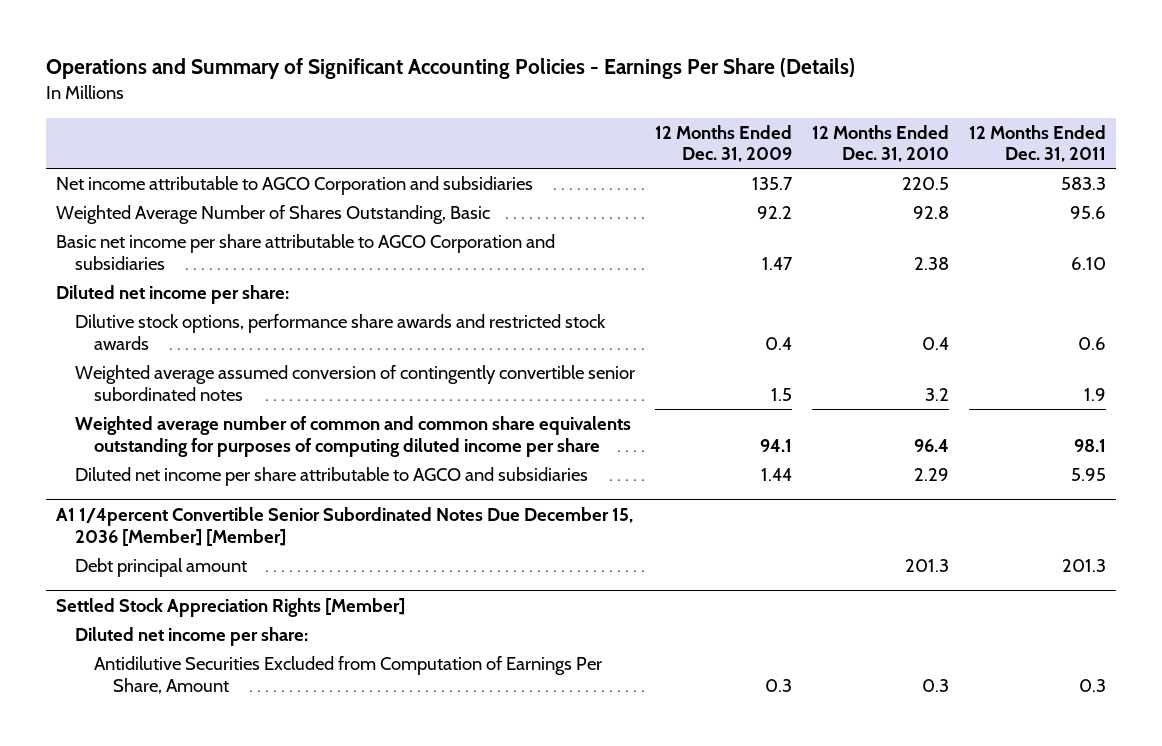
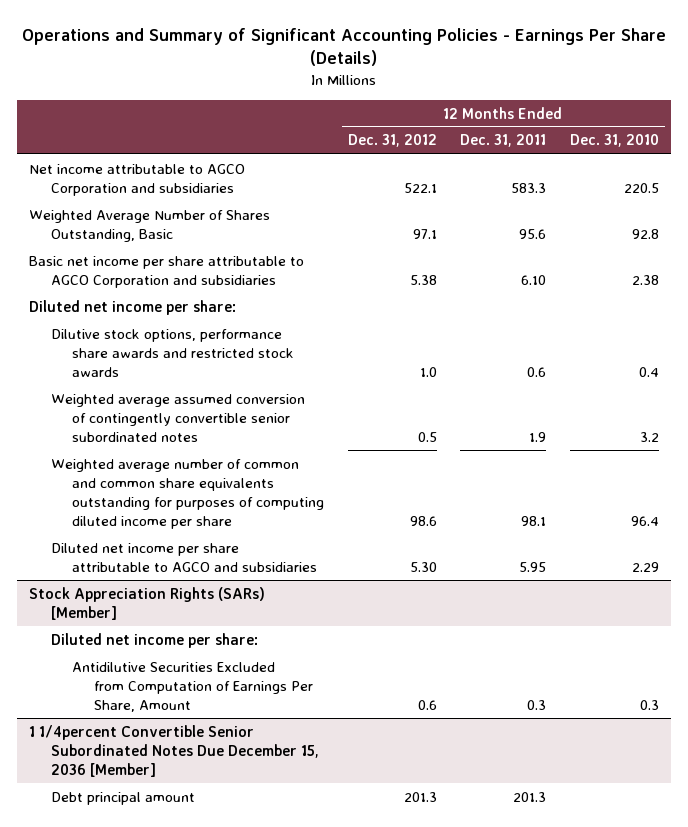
- | 12 Months Ended Dec. 31, 2009 | 12 Months Ended Dec. 31, 2010 | 12 Months Ended Dec. 31, 2011
+ | 12 Months Ended Dec. 31, 2012 | 12 Months Ended Dec. 31, 2011 | 12 Months Ended Dec. 31, 2010
- A1 1/4percent Convertible Senior Subordinated Notes Due December 15, 2036 [Member] [Member]
- Debt principal amount | | 201.3 | 201.3
- Settled Stock Appreciation Rights [Member]
+ Stock Appreciation Rights (SARs) [Member]
+ 1 1/4percent Convertible Senior Subordinated Notes Due December 15, 2036 [Member]
+ Debt principal amount | 201.3 | 201.3 |

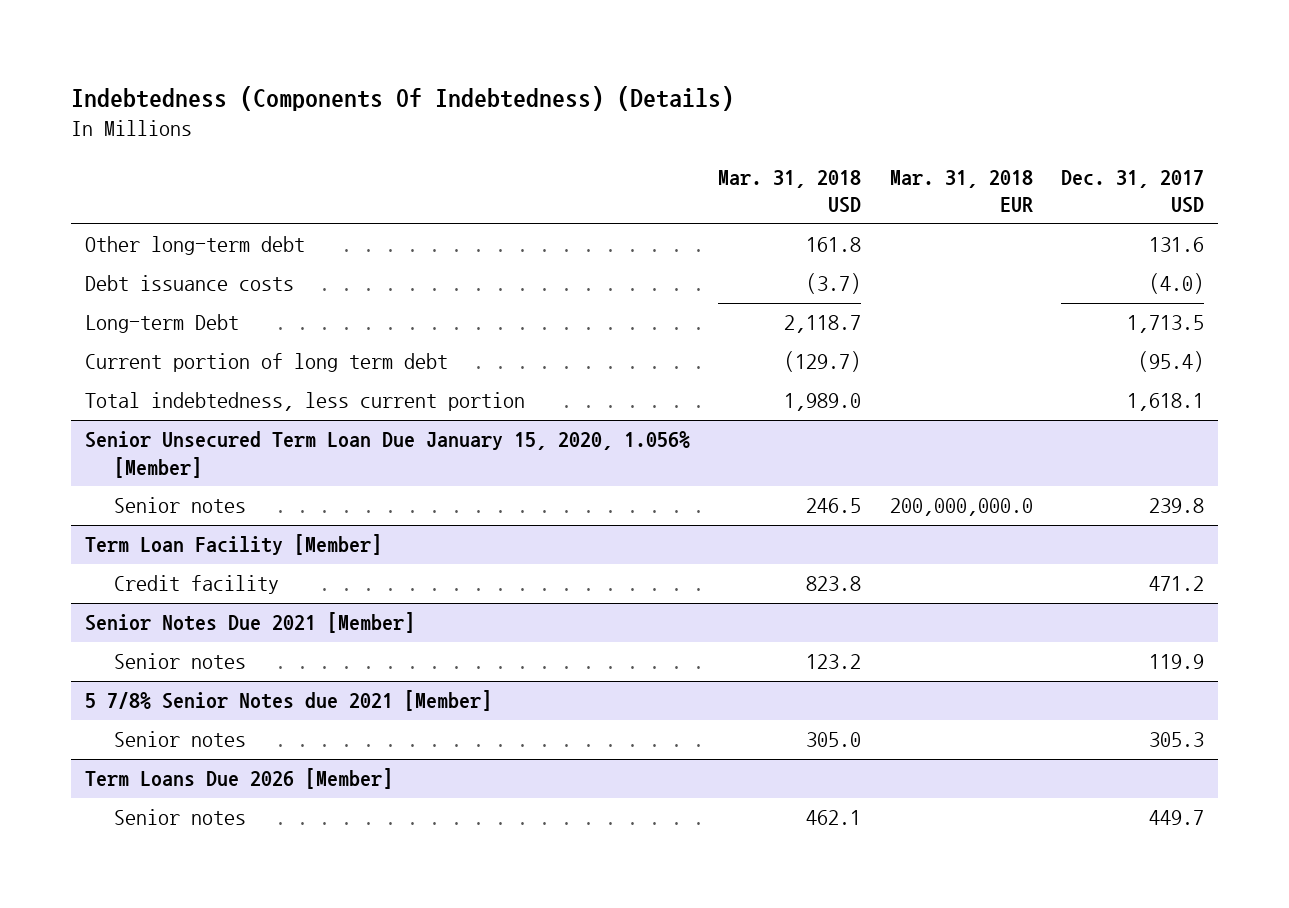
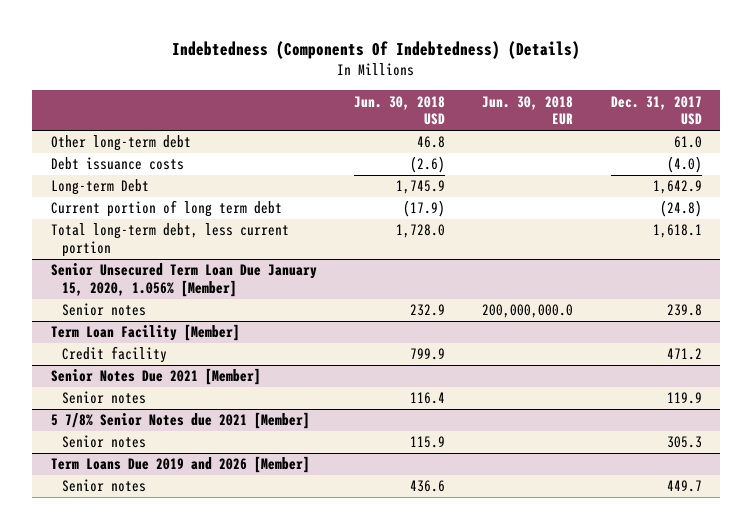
- | Mar. 31, 2018 USD | Mar. 31, 2018 EUR | Dec. 31, 2017 USD
+ | Jun. 30, 2018 USD | Jun. 30, 2018 EUR | Dec. 31, 2017 USD
- Other long-term debt | 161.8 | | 131.6
+ Other long-term debt | 46.8 | | 61.0
- Long-term Debt | 2,118.7 | | 1,713.5
- Current portion of long term debt | (129.7) | | (95.4)
- Total indebtedness, less current portion | 1,989.0 | | 1,618.1
+ Long-term Debt | 1,745.9 | | 1,642.9
+ Current portion of long term debt | (17.9) | | (24.8)
+ Total long-term debt, less current portion | 1,728.0 | | 1,618.1
- Term Loans Due 2026 [Member]
+ Term Loans Due 2019 and 2026 [Member]

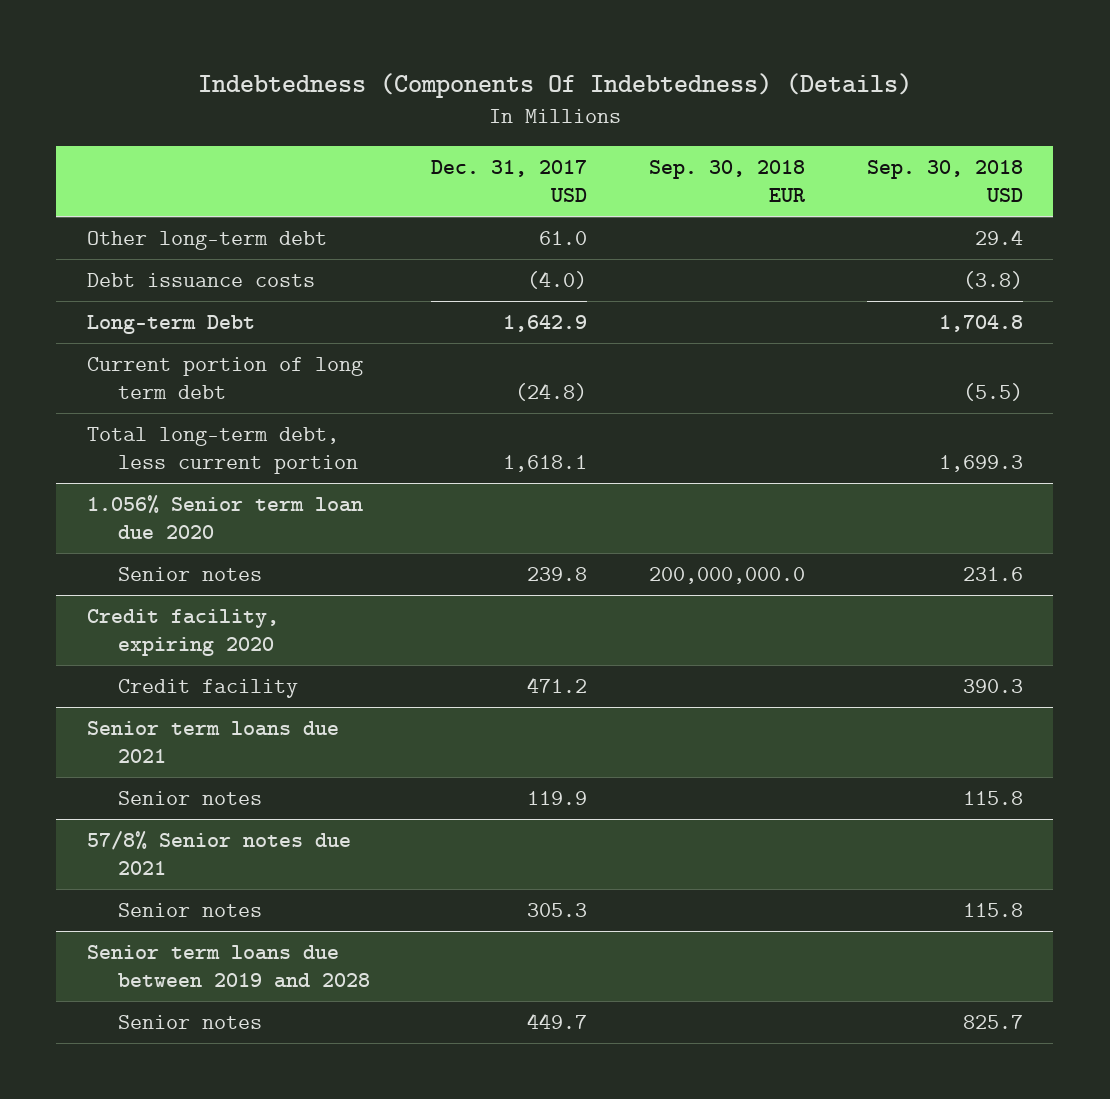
- | Jun. 30, 2018 USD | Jun. 30, 2018 EUR | Dec. 31, 2017 USD
+ | Dec. 31, 2017 USD | Sep. 30, 2018 EUR | Sep. 30, 2018 USD
- Senior Unsecured Term Loan Due January 15, 2020, 1.056% [Member]
+ 1.056% Senior term loan due 2020
- Term Loan Facility [Member]
+ Credit facility, expiring 2020
- Senior Notes Due 2021 [Member]
+ Senior term loans due 2021
- 5 7/8% Senior Notes due 2021 [Member]
+ 57/8% Senior notes due 2021
- Term Loans Due 2019 and 2026 [Member]
+ Senior term loans due between 2019 and 2028

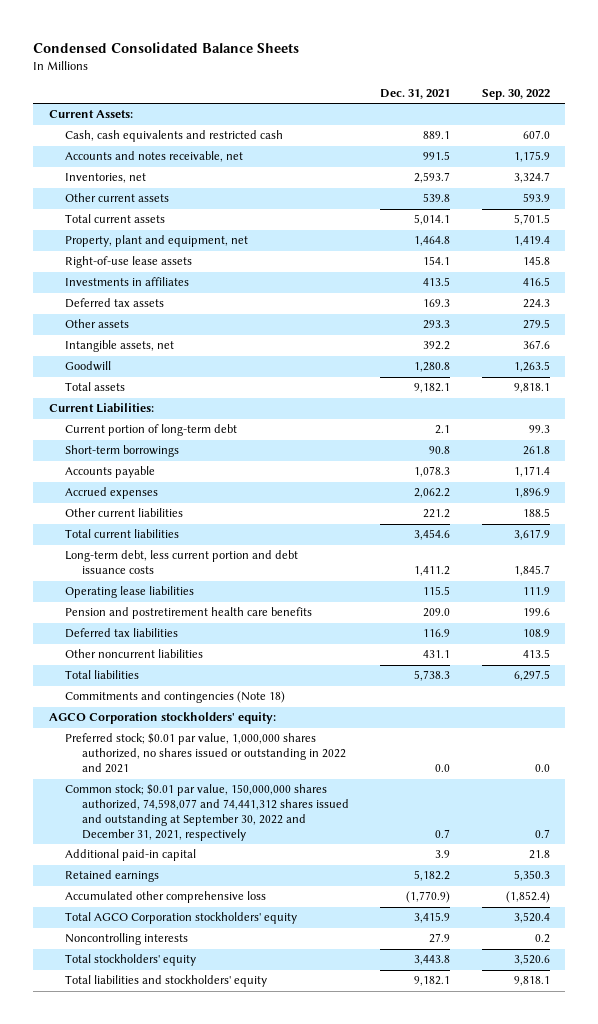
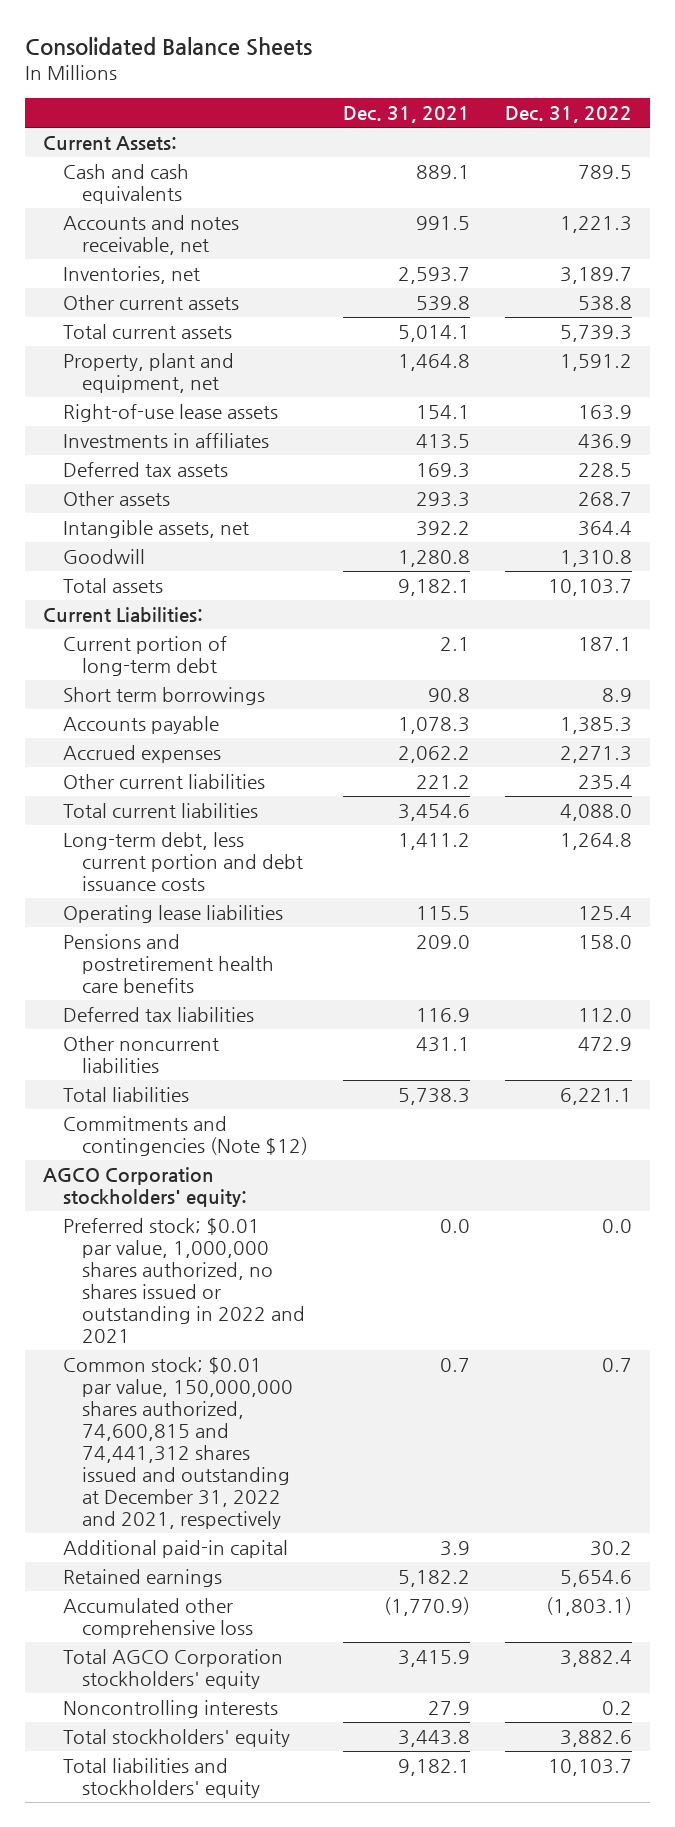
- Condensed Consolidated Balance Sheets
+ Consolidated Balance Sheets
- | Dec. 31, 2021 | Sep. 30, 2022
+ | Dec. 31, 2021 | Dec. 31, 2022
- Cash, cash equivalents and restricted cash | 889.1 | 607.0
+ Cash and cash equivalents | 889.1 | 789.5
- Short-term borrowings | 90.8 | 261.8
+ Short term borrowings | 90.8 | 8.9
- Pension and postretirement health care benefits | 209.0 | 199.6
+ Pensions and postretirement health care benefits | 209.0 | 158.0
- Commitments and contingencies (Note 18)
+ Commitments and contingencies (Note $12)
- Common stock; $0.01 par value, 150,000,000 shares authorized, 74,598,077 and 74,441,312 shares issued and outstanding at September 30, 2022 and December 31, 2021, respectively | 0.7 | 0.7
+ Common stock; $0.01 par value, 150,000,000 shares authorized, 74,600,815 and 74,441,312 shares issued and outstanding at December 31, 2022 and 2021, respectively | 0.7 | 0.7

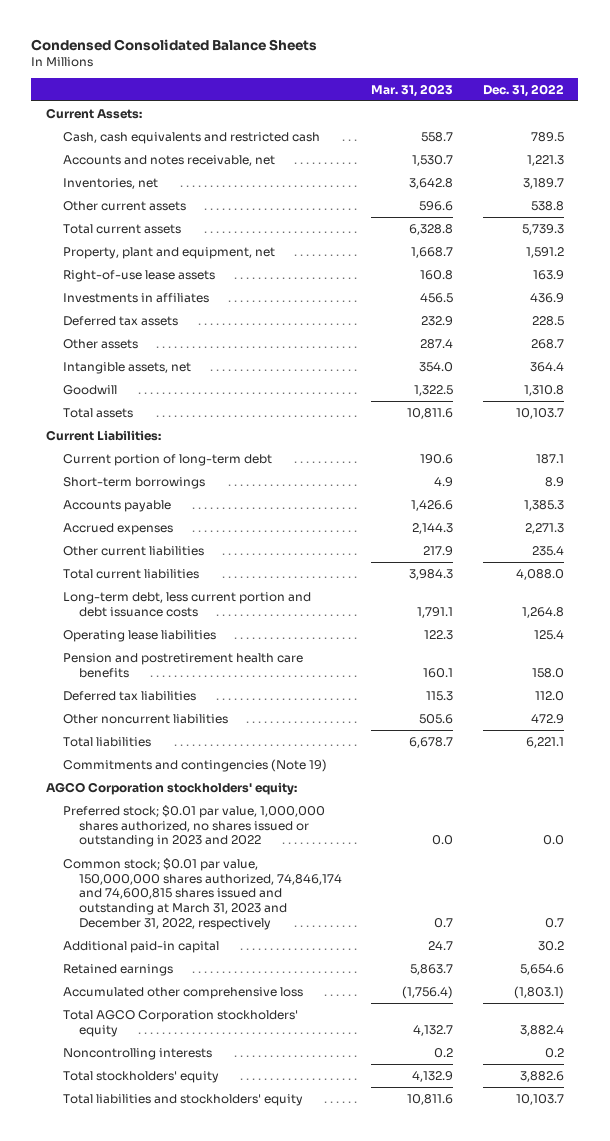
- Consolidated Balance Sheets
+ Condensed Consolidated Balance Sheets
- | Dec. 31, 2021 | Dec. 31, 2022
+ | Mar. 31, 2023 | Dec. 31, 2022
- Cash and cash equivalents | 889.1 | 789.5
+ Cash, cash equivalents and restricted cash | 558.7 | 789.5
- Short term borrowings | 90.8 | 8.9
+ Short-term borrowings | 4.9 | 8.9
- Pensions and postretirement health care benefits | 209.0 | 158.0
+ Pension and postretirement health care benefits | 160.1 | 158.0
- Commitments and contingencies (Note $12)
+ Commitments and contingencies (Note 19)
- Preferred stock; $0.01 par value, 1,000,000 shares authorized, no shares issued or outstanding in 2022 and 2021 | 0.0 | 0.0
- Common stock; $0.01 par value, 150,000,000 shares authorized, 74,600,815 and 74,441,312 shares issued and outstanding at December 31, 2022 and 2021, respectively | 0.7 | 0.7
+ Preferred stock; $0.01 par value, 1,000,000 shares authorized, no shares issued or outstanding in 2023 and 2022 | 0.0 | 0.0
+ Common stock; $0.01 par value, 150,000,000 shares authorized, 74,846,174 and 74,600,815 shares issued and outstanding at March 31, 2023 and December 31, 2022, respectively | 0.7 | 0.7

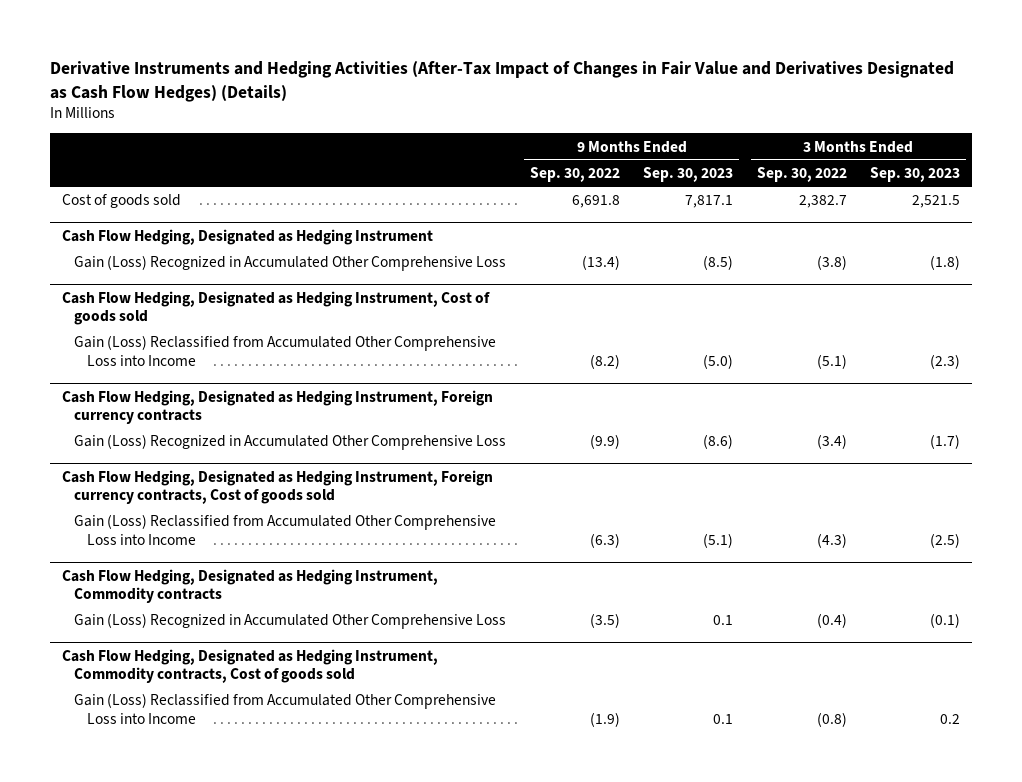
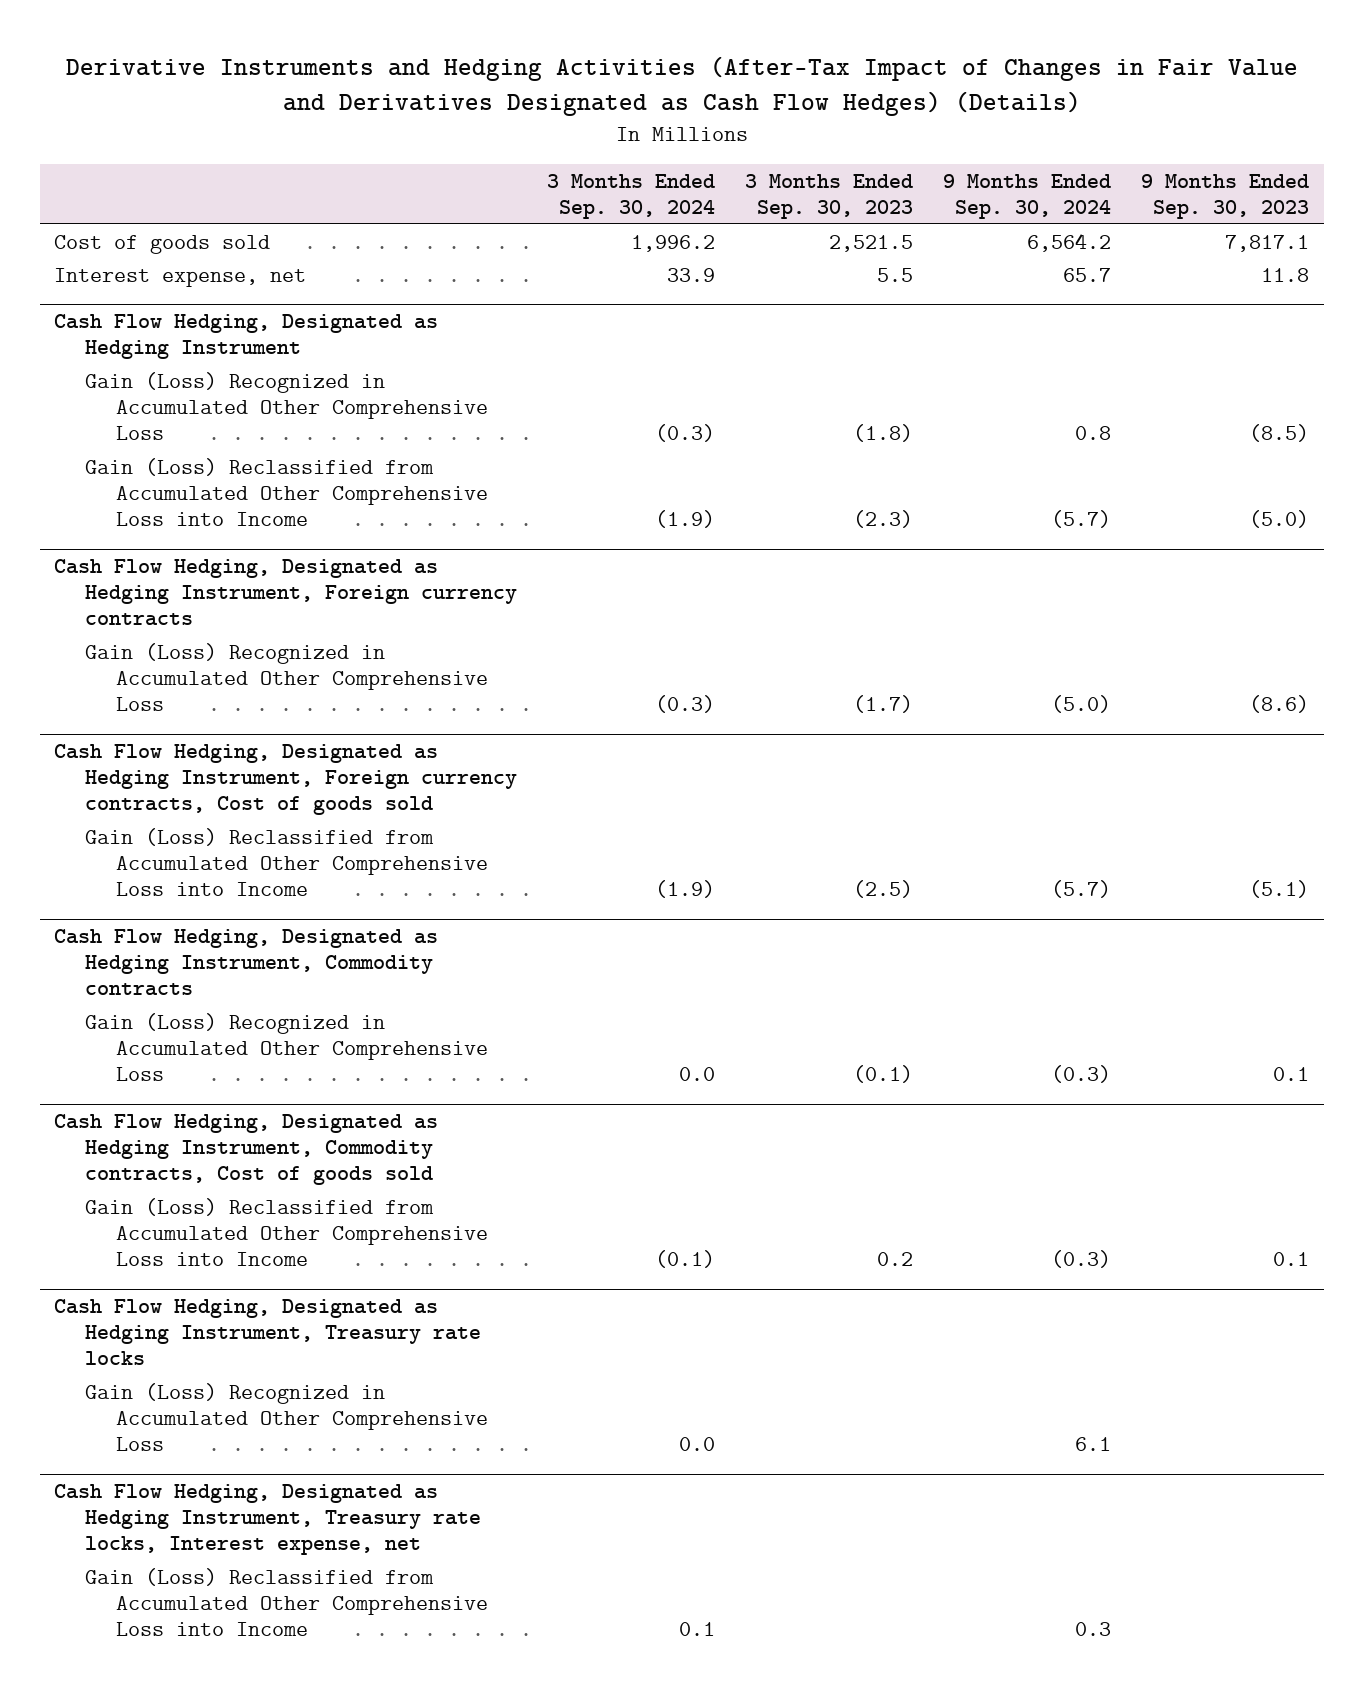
- | 9 Months Ended Sep. 30, 2022 | 9 Months Ended Sep. 30, 2023 | 3 Months Ended Sep. 30, 2022 | 3 Months Ended Sep. 30, 2023
+ | 3 Months Ended Sep. 30, 2024 | 3 Months Ended Sep. 30, 2023 | 9 Months Ended Sep. 30, 2024 | 9 Months Ended Sep. 30, 2023
+ Interest expense, net | 33.9 | 5.5 | 65.7 | 11.8
- Cash Flow Hedging, Designated as Hedging Instrument, Cost of goods sold
+ Cash Flow Hedging, Designated as Hedging Instrument, Treasury rate locks
+ Gain (Loss) Recognized in Accumulated Other Comprehensive Loss | 0.0 | | 6.1 |
+ Cash Flow Hedging, Designated as Hedging Instrument, Treasury rate locks, Interest expense, net
+ Gain (Loss) Reclassified from Accumulated Other Comprehensive Loss into Income | 0.1 | | 0.3 |

